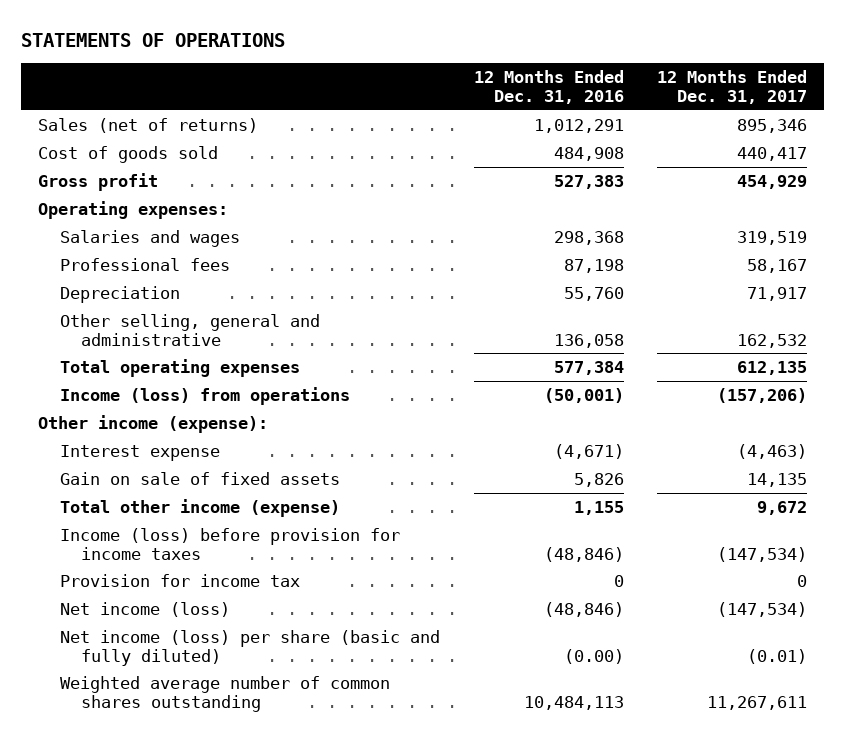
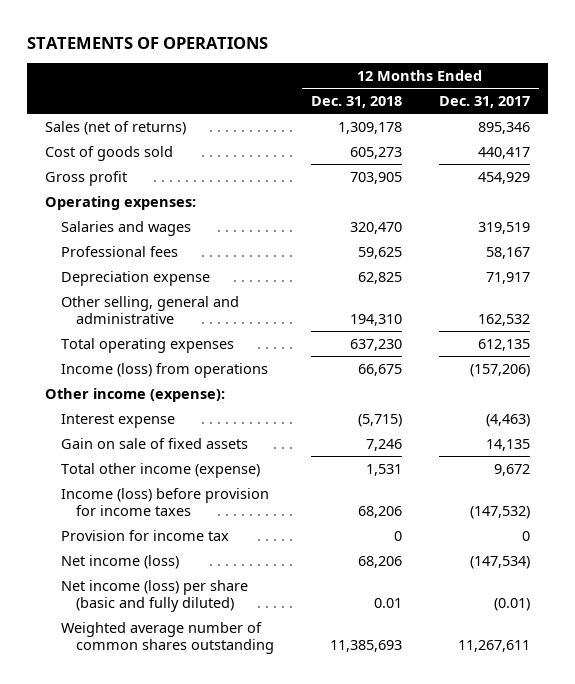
- | 12 Months Ended Dec. 31, 2016 | 12 Months Ended Dec. 31, 2017
+ | 12 Months Ended Dec. 31, 2018 | 12 Months Ended Dec. 31, 2017
- Depreciation | 55,760 | 71,917
+ Depreciation expense | 62,825 | 71,917
- Income (loss) before provision for income taxes | (48,846) | (147,534)
+ Income (loss) before provision for income taxes | 68,206 | (147,532)

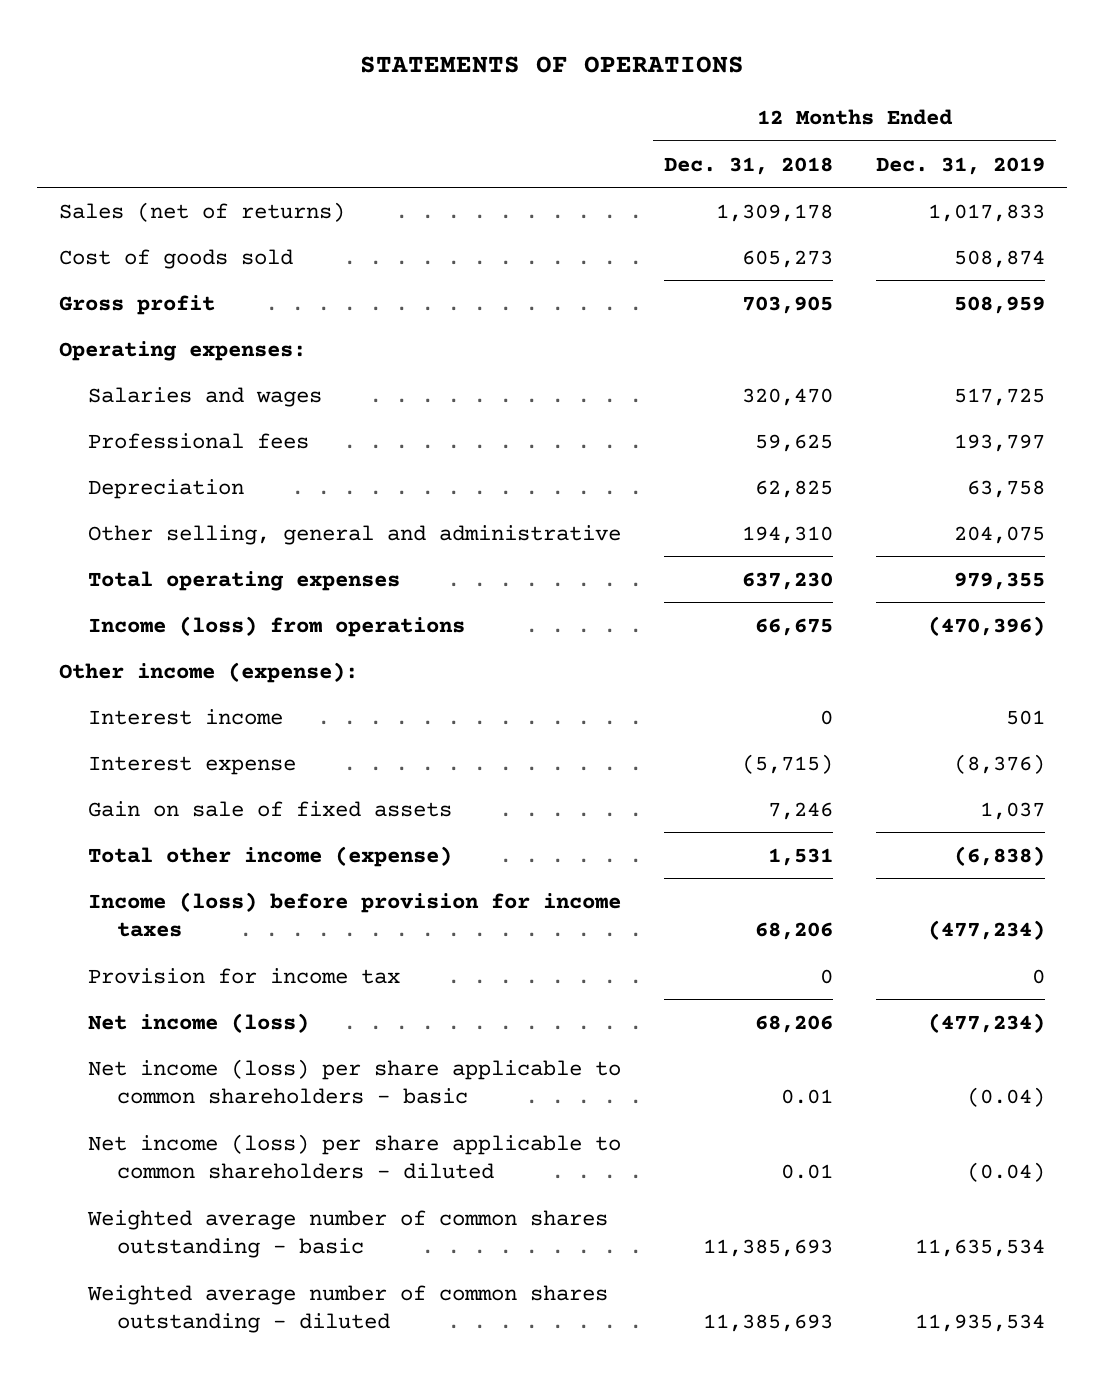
- | 12 Months Ended Dec. 31, 2018 | 12 Months Ended Dec. 31, 2017
+ | 12 Months Ended Dec. 31, 2018 | 12 Months Ended Dec. 31, 2019
- Depreciation expense | 62,825 | 71,917
+ Depreciation | 62,825 | 63,758
+ Interest income | 0 | 501
- Net income (loss) per share (basic and fully diluted) | 0.01 | (0.01)
- Weighted average number of common shares outstanding | 11,385,693 | 11,267,611
+ Net income (loss) per share applicable to common shareholders - basic | 0.01 | (0.04)
+ Net income (loss) per share applicable to common shareholders - diluted | 0.01 | (0.04)
+ Weighted average number of common shares outstanding - basic | 11,385,693 | 11,635,534
+ Weighted average number of common shares outstanding - diluted | 11,385,693 | 11,935,534

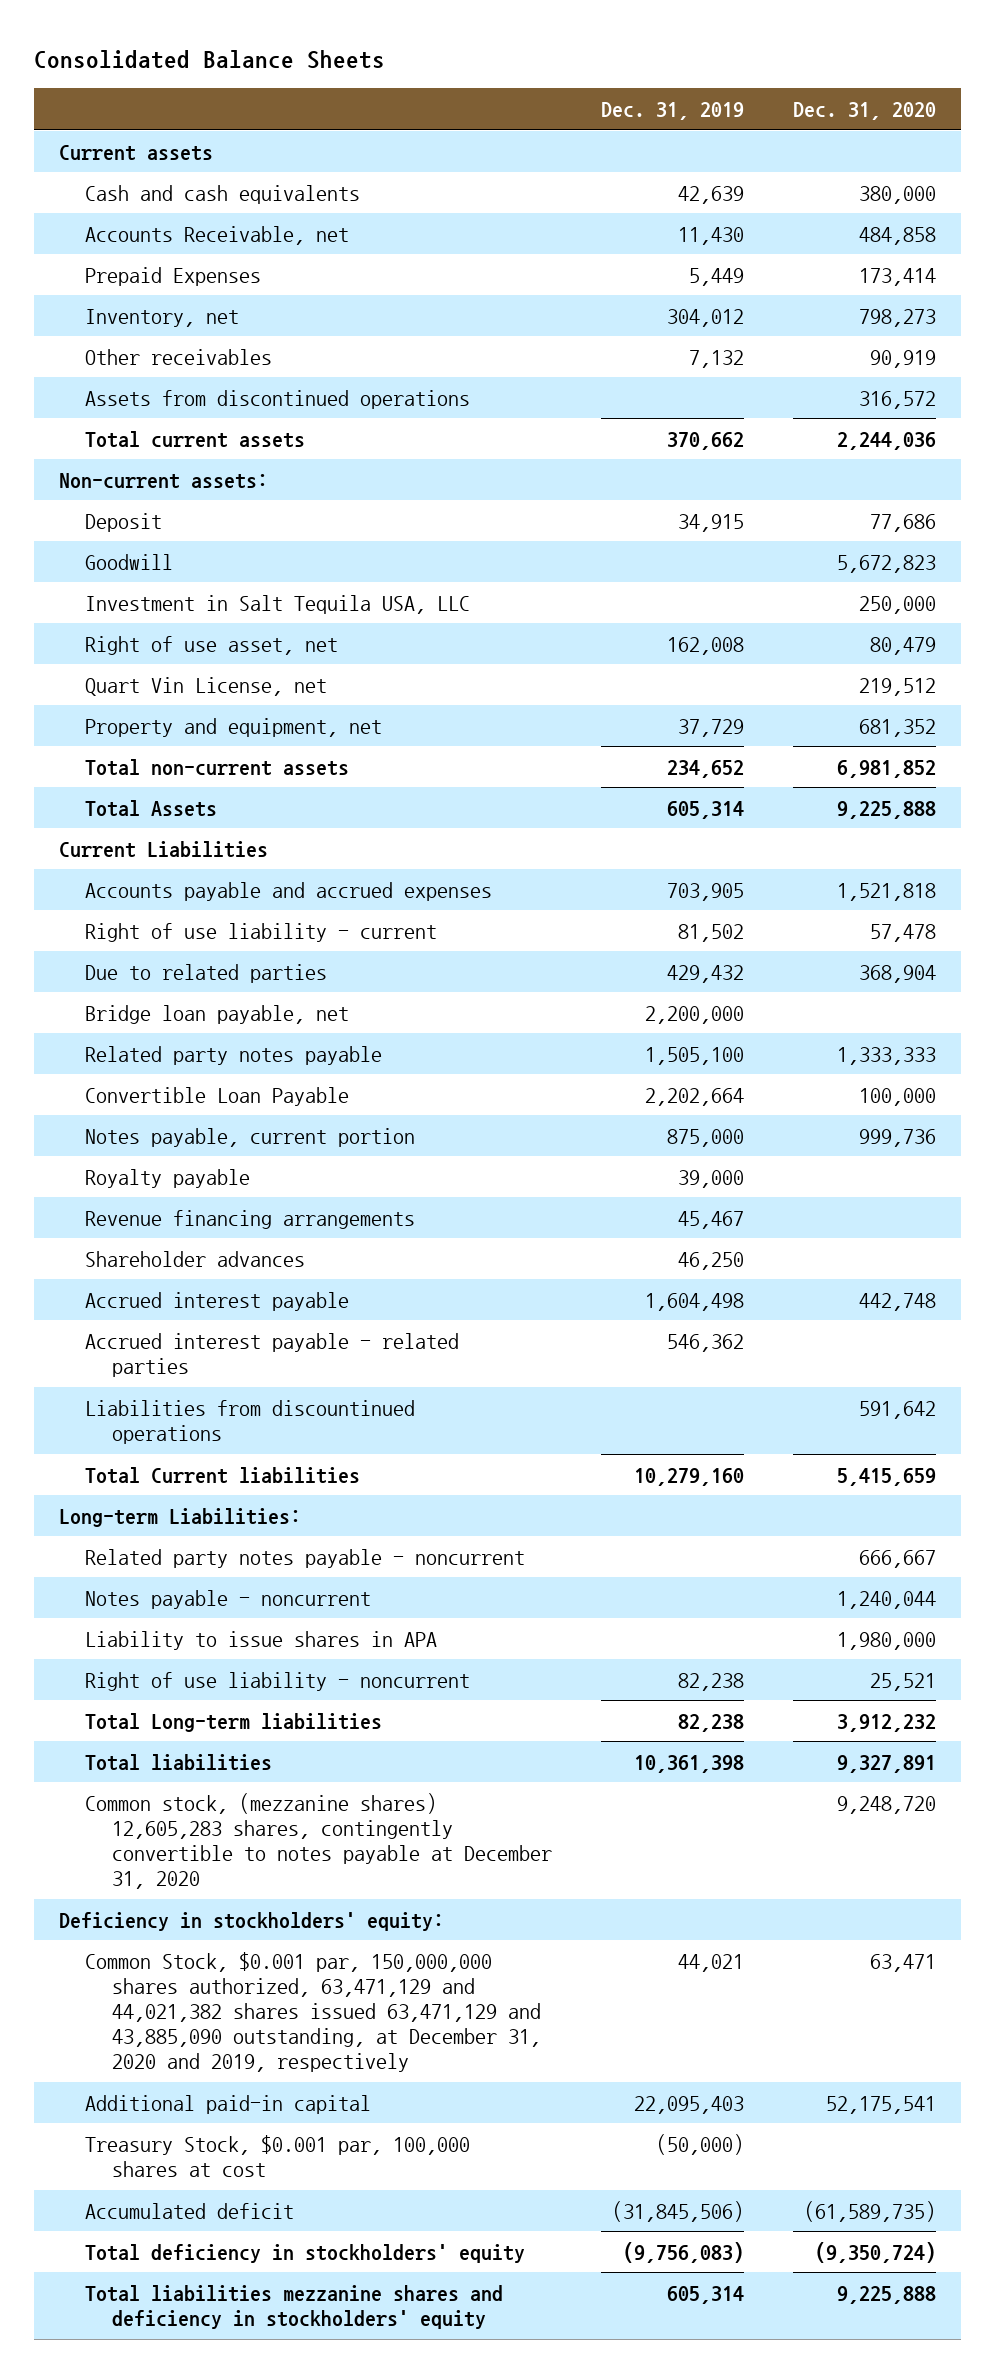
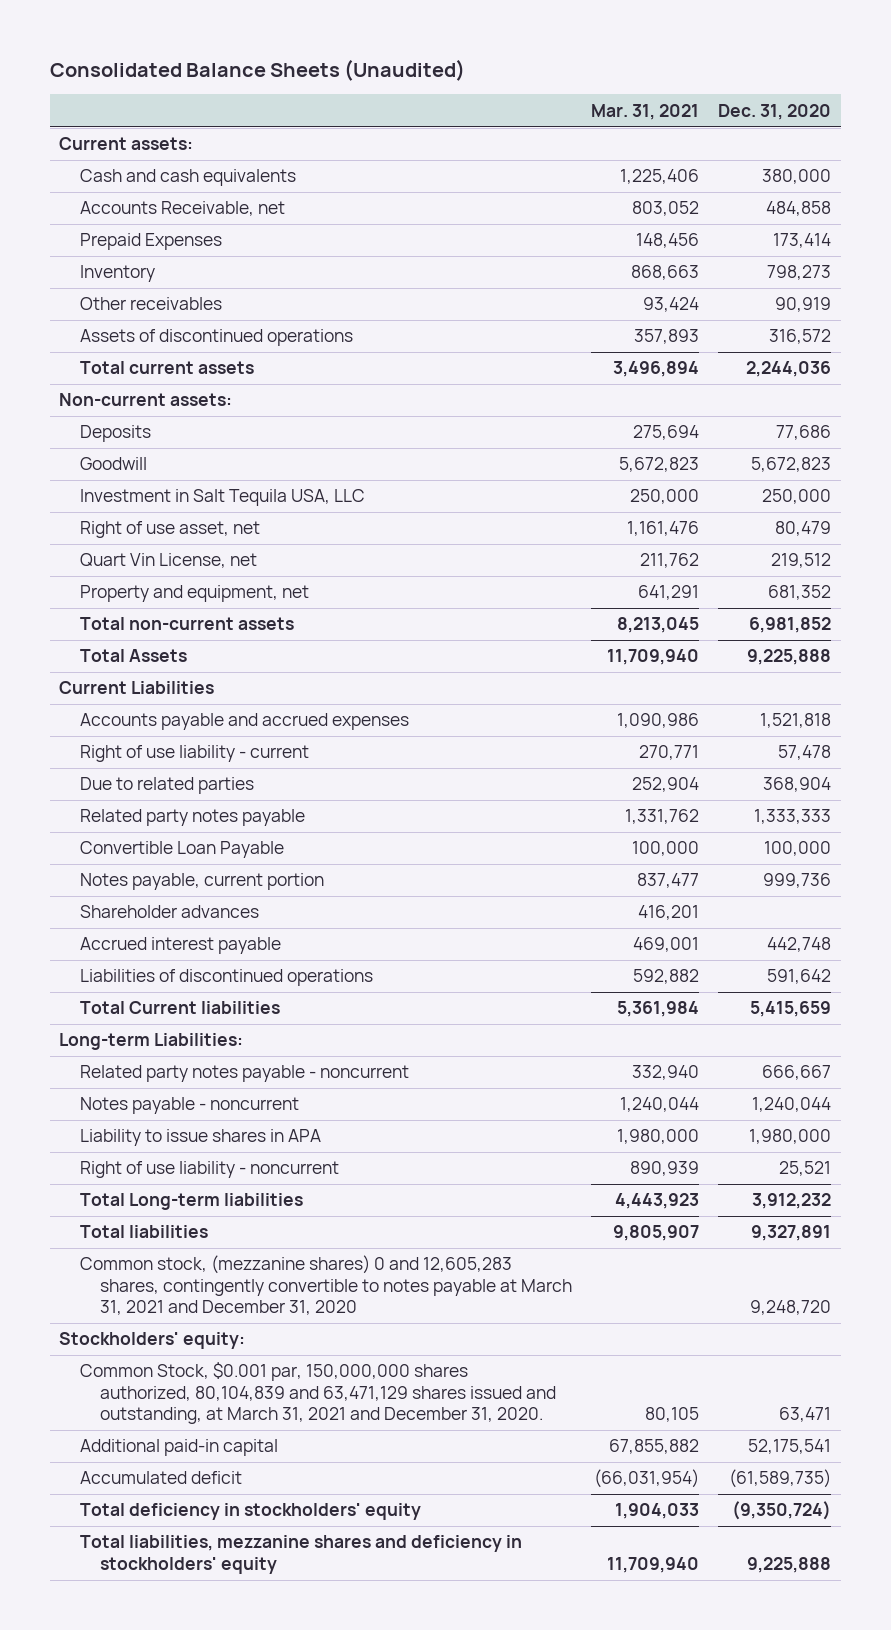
- Consolidated Balance Sheets
+ Consolidated Balance Sheets (Unaudited)
- | Dec. 31, 2019 | Dec. 31, 2020
+ | Mar. 31, 2021 | Dec. 31, 2020
- Current assets
+ Current assets:
- Inventory, net | 304,012 | 798,273
+ Inventory | 868,663 | 798,273
- Assets from discontinued operations | | 316,572
+ Assets of discontinued operations | 357,893 | 316,572
- Deposit | 34,915 | 77,686
+ Deposits | 275,694 | 77,686
- Bridge loan payable, net | 2,200,000 |
- Royalty payable | 39,000 |
- Revenue financing arrangements | 45,467 |
- Accrued interest payable - related parties | 546,362 |
- Liabilities from discountinued operations | | 591,642
+ Liabilities of discontinued operations | 592,882 | 591,642
- Common stock, (mezzanine shares) 12,605,283 shares, contingently convertible to notes payable at December 31, 2020 | | 9,248,720
- Deficiency in stockholders' equity:
- Common Stock, $0.001 par, 150,000,000 shares authorized, 63,471,129 and 44,021,382 shares issued 63,471,129 and 43,885,090 outstanding, at December 31, 2020 and 2019, respectively | 44,021 | 63,471
+ Common stock, (mezzanine shares) 0 and 12,605,283 shares, contingently convertible to notes payable at March 31, 2021 and December 31, 2020 | | 9,248,720
+ Stockholders' equity:
+ Common Stock, $0.001 par, 150,000,000 shares authorized, 80,104,839 and 63,471,129 shares issued and outstanding, at March 31, 2021 and December 31, 2020. | 80,105 | 63,471
- Treasury Stock, $0.001 par, 100,000 shares at cost | (50,000) |
- Total liabilities mezzanine shares and deficiency in stockholders' equity | 605,314 | 9,225,888
+ Total liabilities, mezzanine shares and deficiency in stockholders' equity | 11,709,940 | 9,225,888

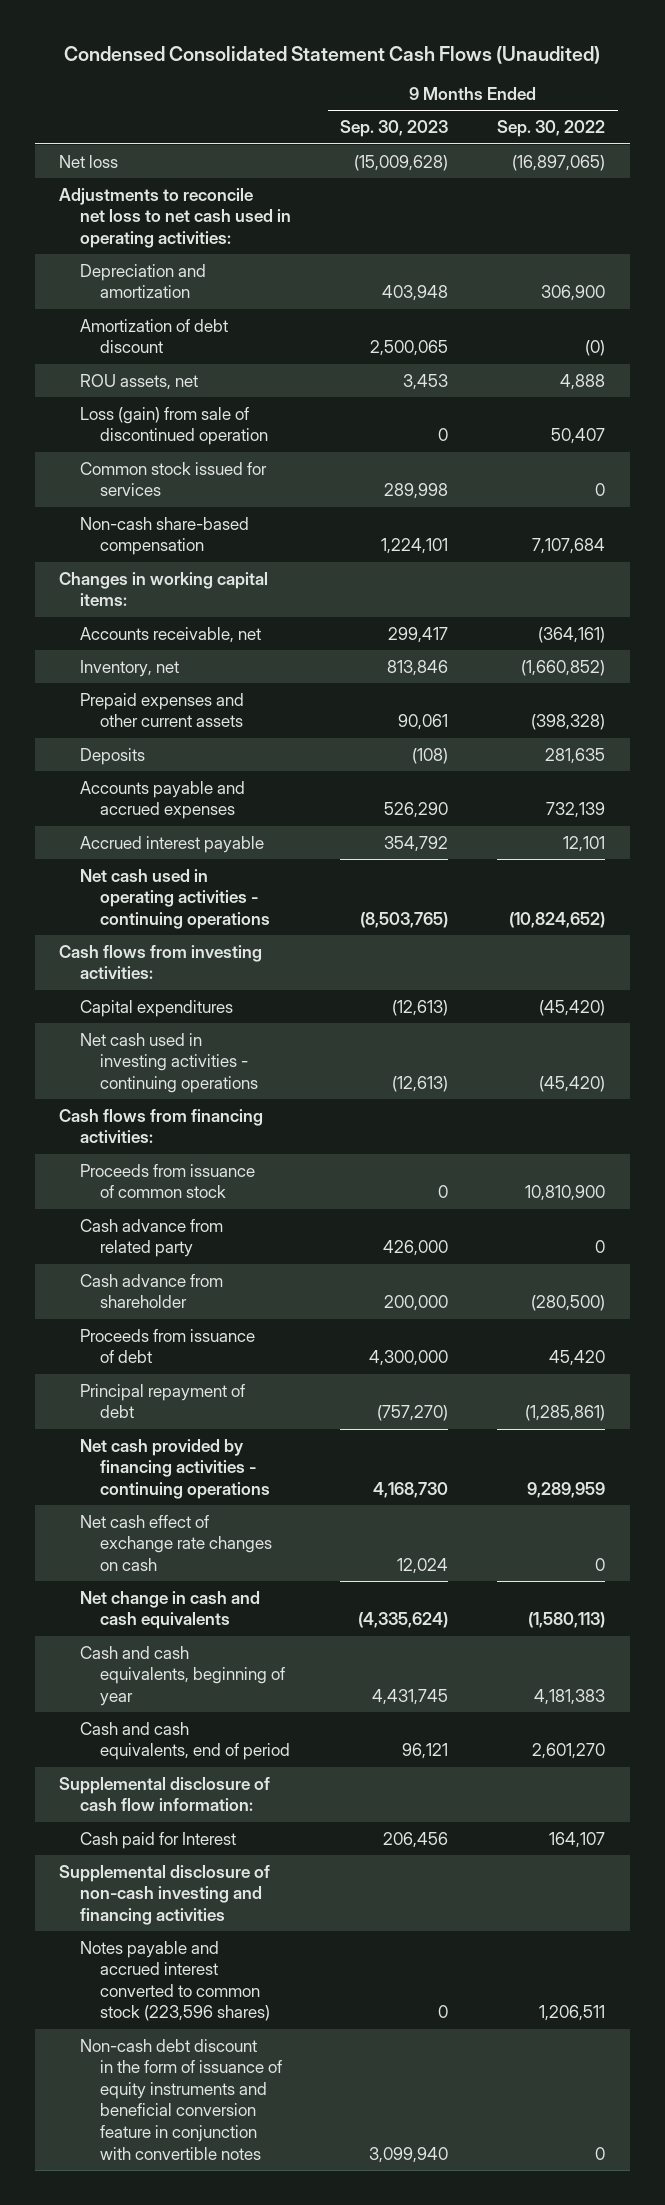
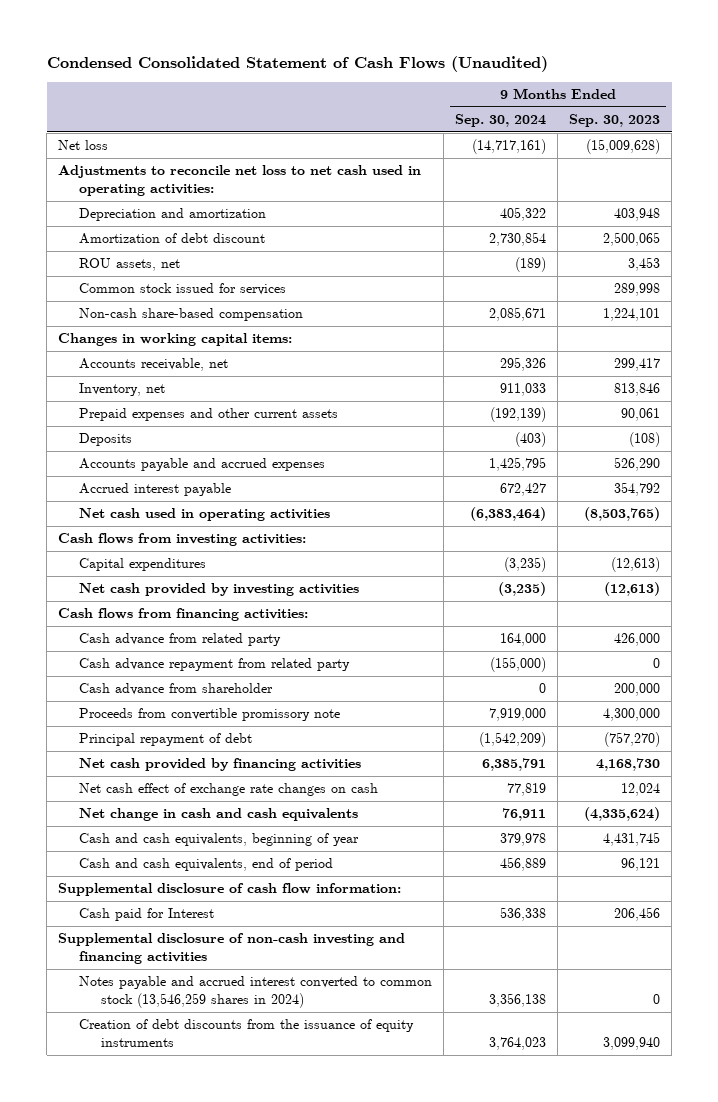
- Condensed Consolidated Statement Cash Flows (Unaudited)
+ Condensed Consolidated Statement of Cash Flows (Unaudited)
- | 9 Months Ended Sep. 30, 2023 | 9 Months Ended Sep. 30, 2022
+ | 9 Months Ended Sep. 30, 2024 | 9 Months Ended Sep. 30, 2023
- Loss (gain) from sale of discontinued operation | 0 | 50,407
- Net cash used in operating activities - continuing operations | (8,503,765) | (10,824,652)
+ Net cash used in operating activities | (6,383,464) | (8,503,765)
- Net cash used in investing activities - continuing operations | (12,613) | (45,420)
+ Net cash provided by investing activities | (3,235) | (12,613)
- Proceeds from issuance of common stock | 0 | 10,810,900
+ Cash advance repayment from related party | (155,000) | 0
- Proceeds from issuance of debt | 4,300,000 | 45,420
+ Proceeds from convertible promissory note | 7,919,000 | 4,300,000
- Net cash provided by financing activities - continuing operations | 4,168,730 | 9,289,959
+ Net cash provided by financing activities | 6,385,791 | 4,168,730
- Notes payable and accrued interest converted to common stock (223,596 shares) | 0 | 1,206,511
- Non-cash debt discount in the form of issuance of equity instruments and beneficial conversion feature in conjunction with convertible notes | 3,099,940 | 0
+ Notes payable and accrued interest converted to common stock (13,546,259 shares in 2024) | 3,356,138 | 0
+ Creation of debt discounts from the issuance of equity instruments | 3,764,023 | 3,099,940

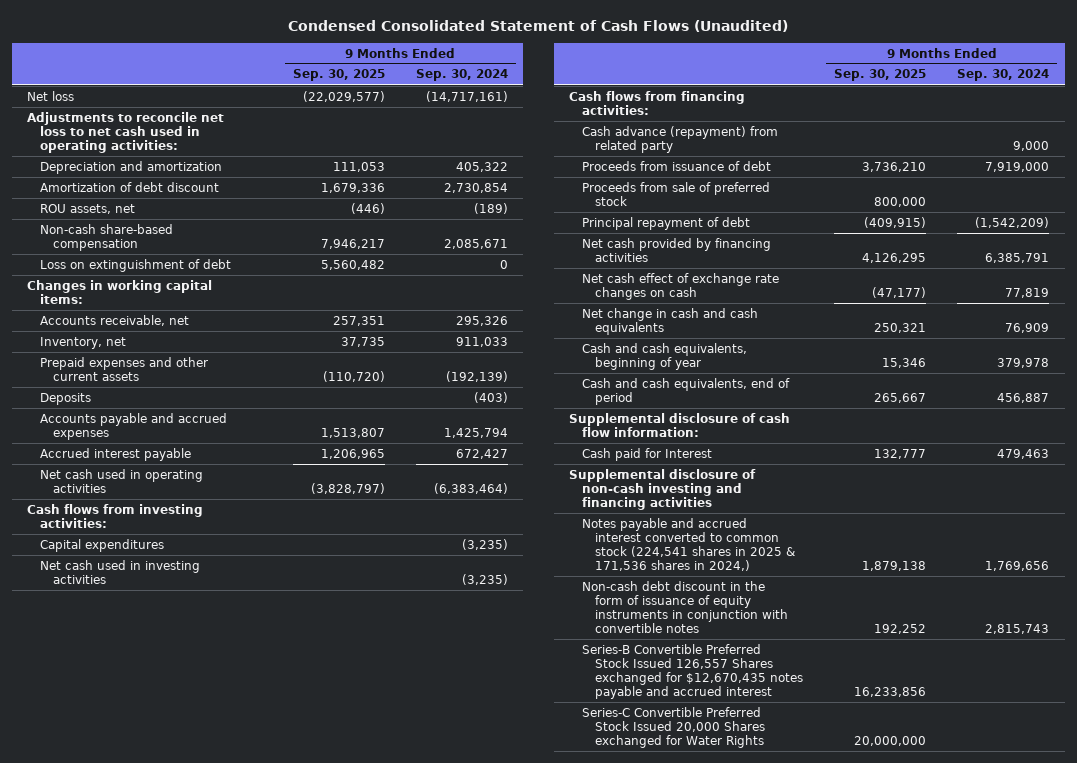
- | 9 Months Ended Sep. 30, 2024 | 9 Months Ended Sep. 30, 2023
+ | 9 Months Ended Sep. 30, 2025 | 9 Months Ended Sep. 30, 2024
- Common stock issued for services | | 289,998
+ Loss on extinguishment of debt | 5,560,482 | 0
- Accounts payable and accrued expenses | 1,425,795 | 526,290
+ Accounts payable and accrued expenses | 1,513,807 | 1,425,794
- Net cash provided by investing activities | (3,235) | (12,613)
+ Net cash used in investing activities | | (3,235)
- Cash advance from related party | 164,000 | 426,000
- Cash advance repayment from related party | (155,000) | 0
- Cash advance from shareholder | 0 | 200,000
- Proceeds from convertible promissory note | 7,919,000 | 4,300,000
+ Cash advance (repayment) from related party | | 9,000
+ Proceeds from issuance of debt | 3,736,210 | 7,919,000
+ Proceeds from sale of preferred stock | 800,000 |
- Net change in cash and cash equivalents | 76,911 | (4,335,624)
+ Net change in cash and cash equivalents | 250,321 | 76,909
- Cash and cash equivalents, end of period | 456,889 | 96,121
+ Cash and cash equivalents, end of period | 265,667 | 456,887
- Cash paid for Interest | 536,338 | 206,456
+ Cash paid for Interest | 132,777 | 479,463
- Notes payable and accrued interest converted to common stock (13,546,259 shares in 2024) | 3,356,138 | 0
- Creation of debt discounts from the issuance of equity instruments | 3,764,023 | 3,099,940
+ Notes payable and accrued interest converted to common stock (224,541 shares in 2025 & 171,536 shares in 2024,) | 1,879,138 | 1,769,656
+ Non-cash debt discount in the form of issuance of equity instruments in conjunction with convertible notes | 192,252 | 2,815,743
+ Series-B Convertible Preferred Stock Issued 126,557 Shares exchanged for $12,670,435 notes payable and accrued interest | 16,233,856 |
+ Series-C Convertible Preferred Stock Issued 20,000 Shares exchanged for Water Rights | 20,000,000 |

